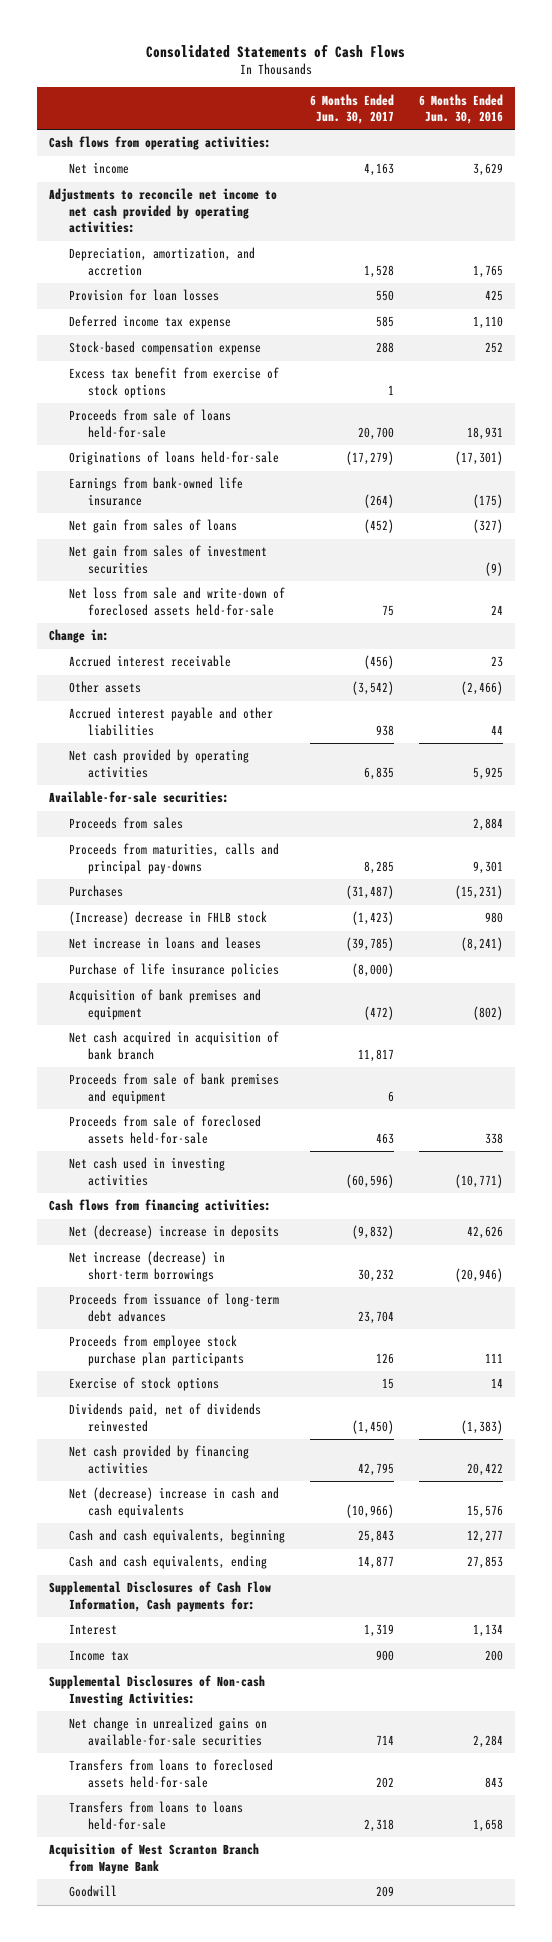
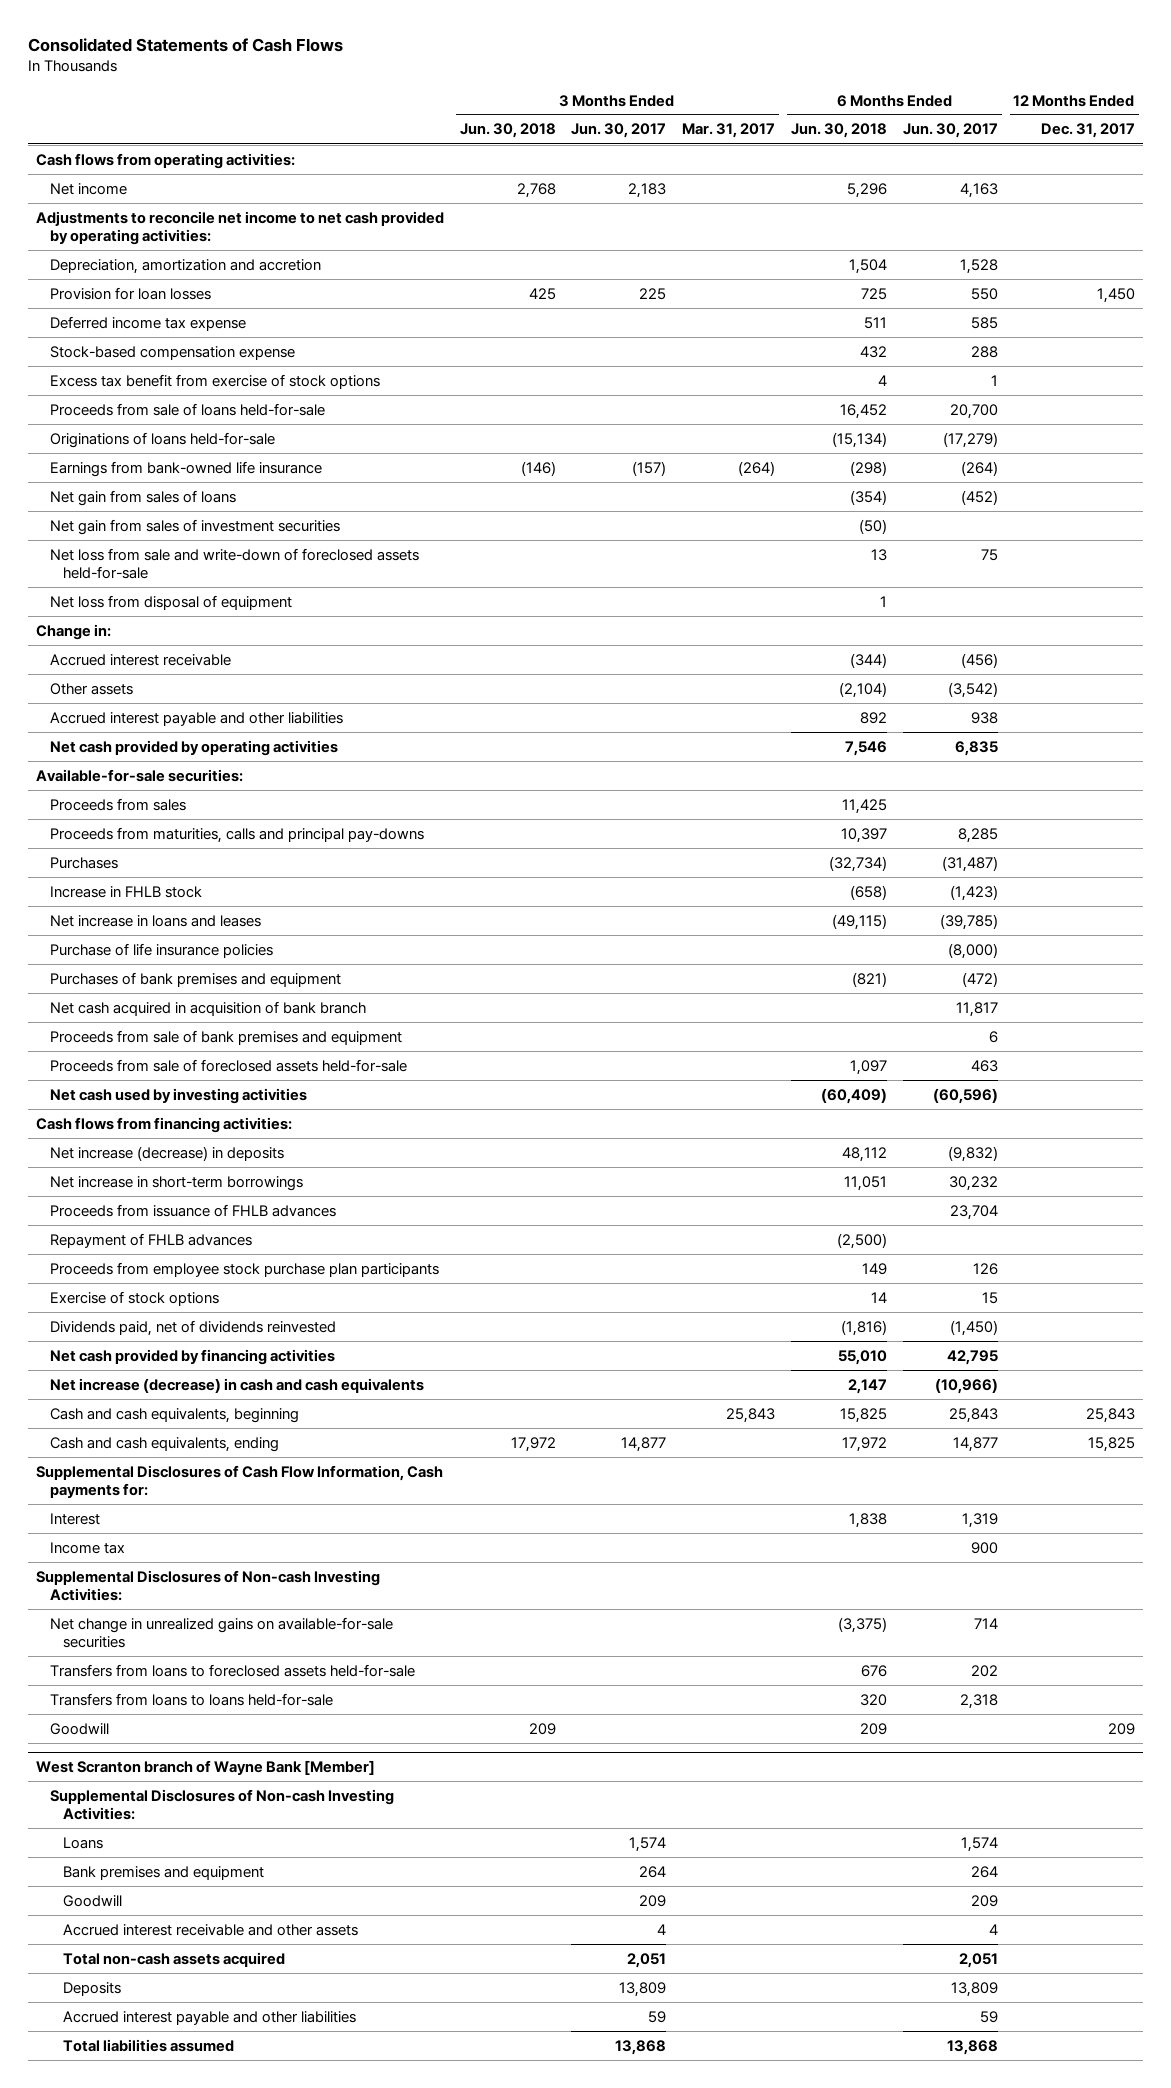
- | 6 Months Ended Jun. 30, 2017 | 6 Months Ended Jun. 30, 2016
+ | 3 Months Ended Jun. 30, 2018 | 3 Months Ended Jun. 30, 2017 | 3 Months Ended Mar. 31, 2017 | 6 Months Ended Jun. 30, 2018 | 6 Months Ended Jun. 30, 2017 | 12 Months Ended Dec. 31, 2017
- Depreciation, amortization, and accretion | 1,528 | 1,765
+ Depreciation, amortization and accretion | | | | 1,504 | 1,528 |
+ Net loss from disposal of equipment | | | | 1 | |
- (Increase) decrease in FHLB stock | (1,423) | 980
+ Increase in FHLB stock | | | | (658) | (1,423) |
- Acquisition of bank premises and equipment | (472) | (802)
+ Purchases of bank premises and equipment | | | | (821) | (472) |
- Net cash used in investing activities | (60,596) | (10,771)
+ Net cash used by investing activities | | | | (60,409) | (60,596) |
- Net (decrease) increase in deposits | (9,832) | 42,626
- Net increase (decrease) in short-term borrowings | 30,232 | (20,946)
- Proceeds from issuance of long-term debt advances | 23,704 |
+ Net increase (decrease) in deposits | | | | 48,112 | (9,832) |
+ Net increase in short-term borrowings | | | | 11,051 | 30,232 |
+ Proceeds from issuance of FHLB advances | | | | | 23,704 |
+ Repayment of FHLB advances | | | | (2,500) | |
- Net (decrease) increase in cash and cash equivalents | (10,966) | 15,576
+ Net increase (decrease) in cash and cash equivalents | | | | 2,147 | (10,966) |
- Acquisition of West Scranton Branch from Wayne Bank
+ Goodwill | 209 | | | 209 | | 209
+ West Scranton branch of Wayne Bank [Member]
+ Supplemental Disclosures of Non-cash Investing Activities:
+ Loans | | 1,574 | | | 1,574 |
+ Bank premises and equipment | | 264 | | | 264 |
+ Accrued interest receivable and other assets | | 4 | | | 4 |
+ Total non-cash assets acquired | | 2,051 | | | 2,051 |
+ Deposits | | 13,809 | | | 13,809 |
+ Accrued interest payable and other liabilities | | 59 | | | 59 |
+ Total liabilities assumed | | 13,868 | | | 13,868 |

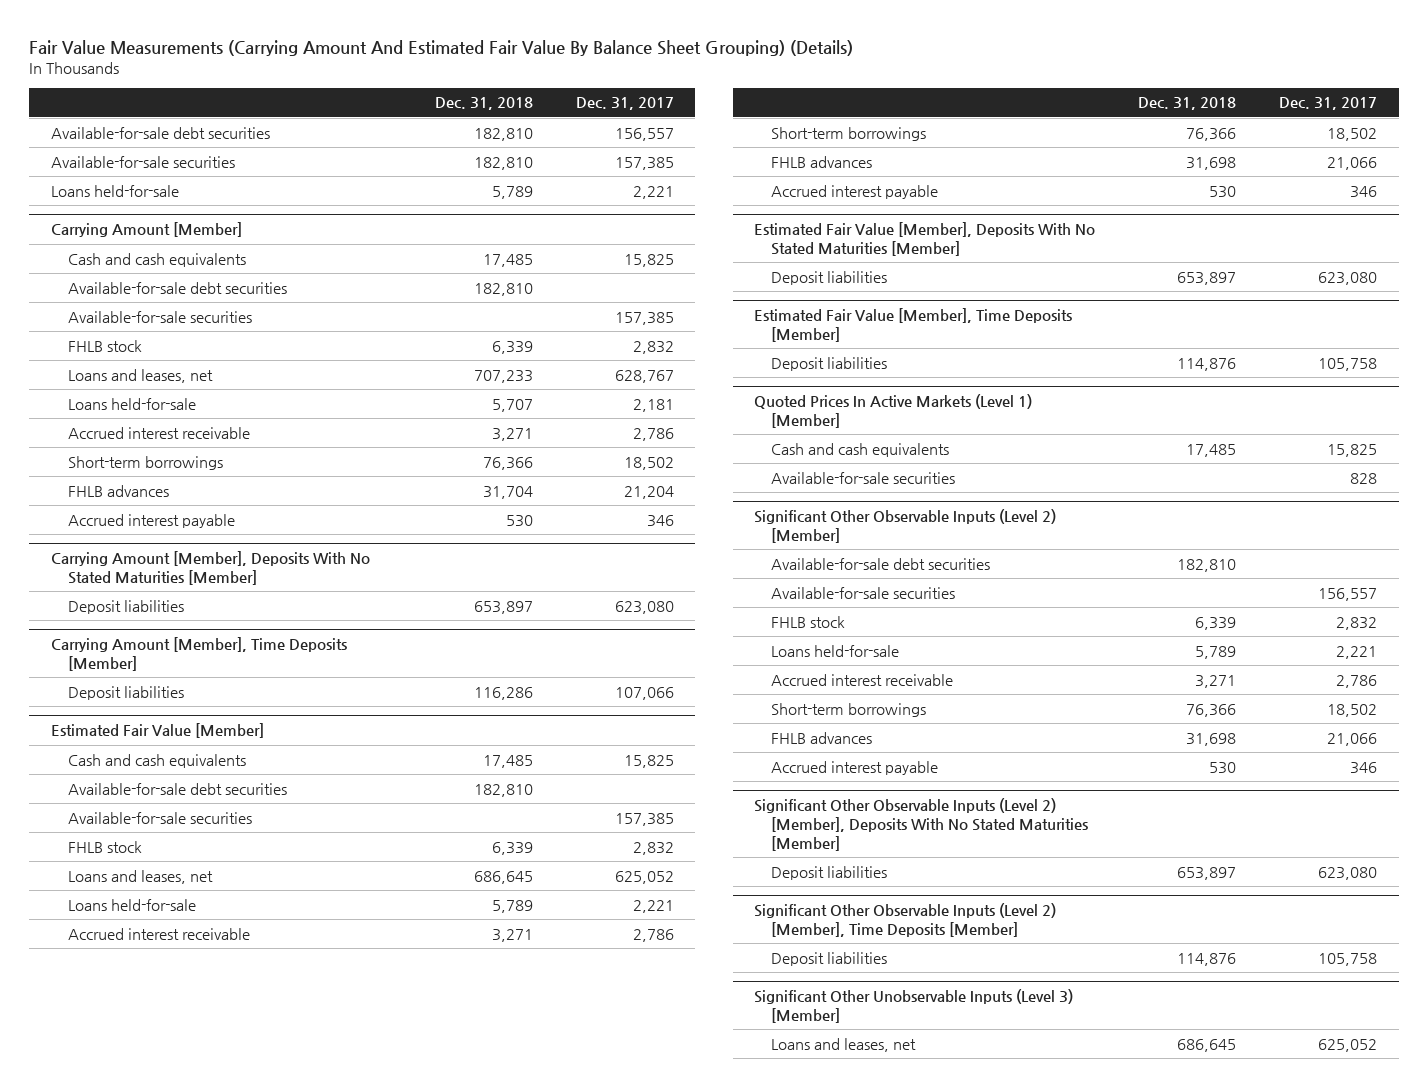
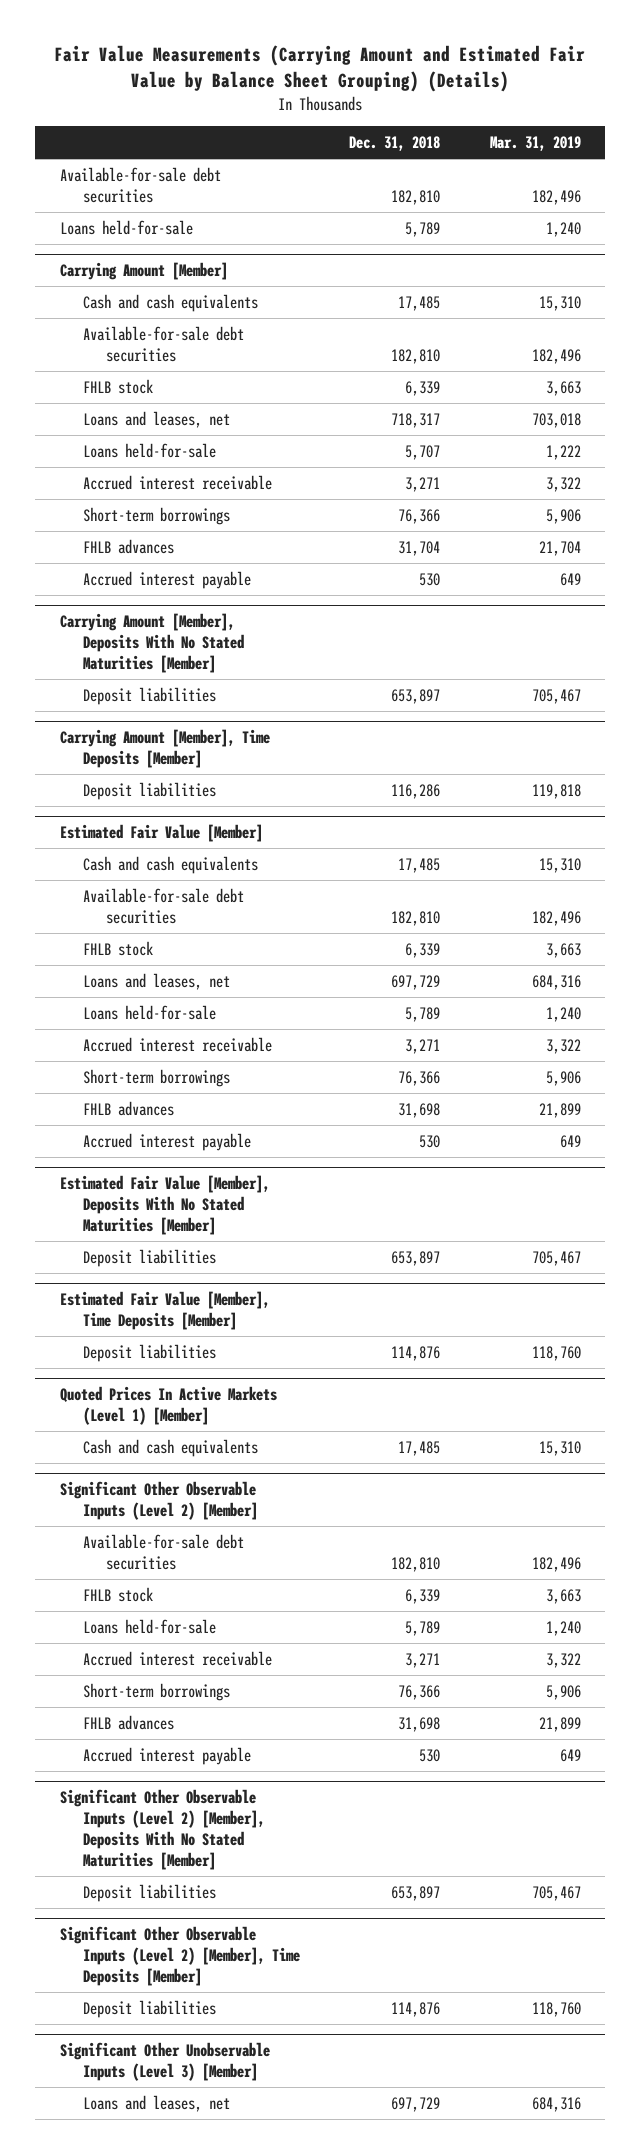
- Fair Value Measurements (Carrying Amount And Estimated Fair Value By Balance Sheet Grouping) (Details)
+ Fair Value Measurements (Carrying Amount and Estimated Fair Value by Balance Sheet Grouping) (Details)
- | Dec. 31, 2018 | Dec. 31, 2017
+ | Dec. 31, 2018 | Mar. 31, 2019
- Available-for-sale securities | 182,810 | 157,385
@ Carrying Amount [Member]
- Available-for-sale securities | | 157,385
- Loans and leases, net | 707,233 | 628,767
+ Loans and leases, net | 718,317 | 703,018
@ Estimated Fair Value [Member]
- Available-for-sale securities | | 157,385
- Loans and leases, net | 686,645 | 625,052
+ Loans and leases, net | 697,729 | 684,316
@ Quoted Prices In Active Markets (Level 1) [Member]
- Available-for-sale securities | | 828
@ Significant Other Observable Inputs (Level 2) [Member]
- Available-for-sale securities | | 156,557
@ Significant Other Unobservable Inputs (Level 3) [Member]
- Loans and leases, net | 686,645 | 625,052
+ Loans and leases, net | 697,729 | 684,316

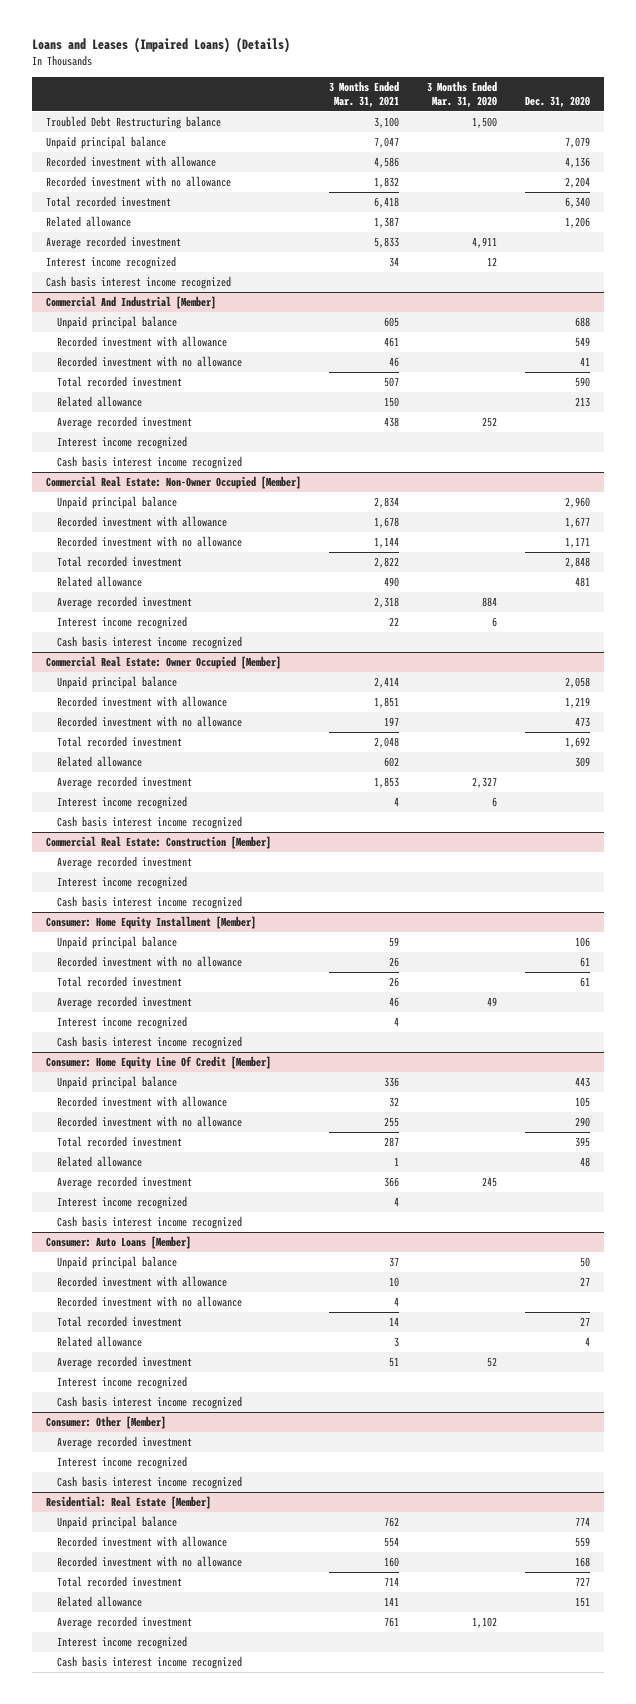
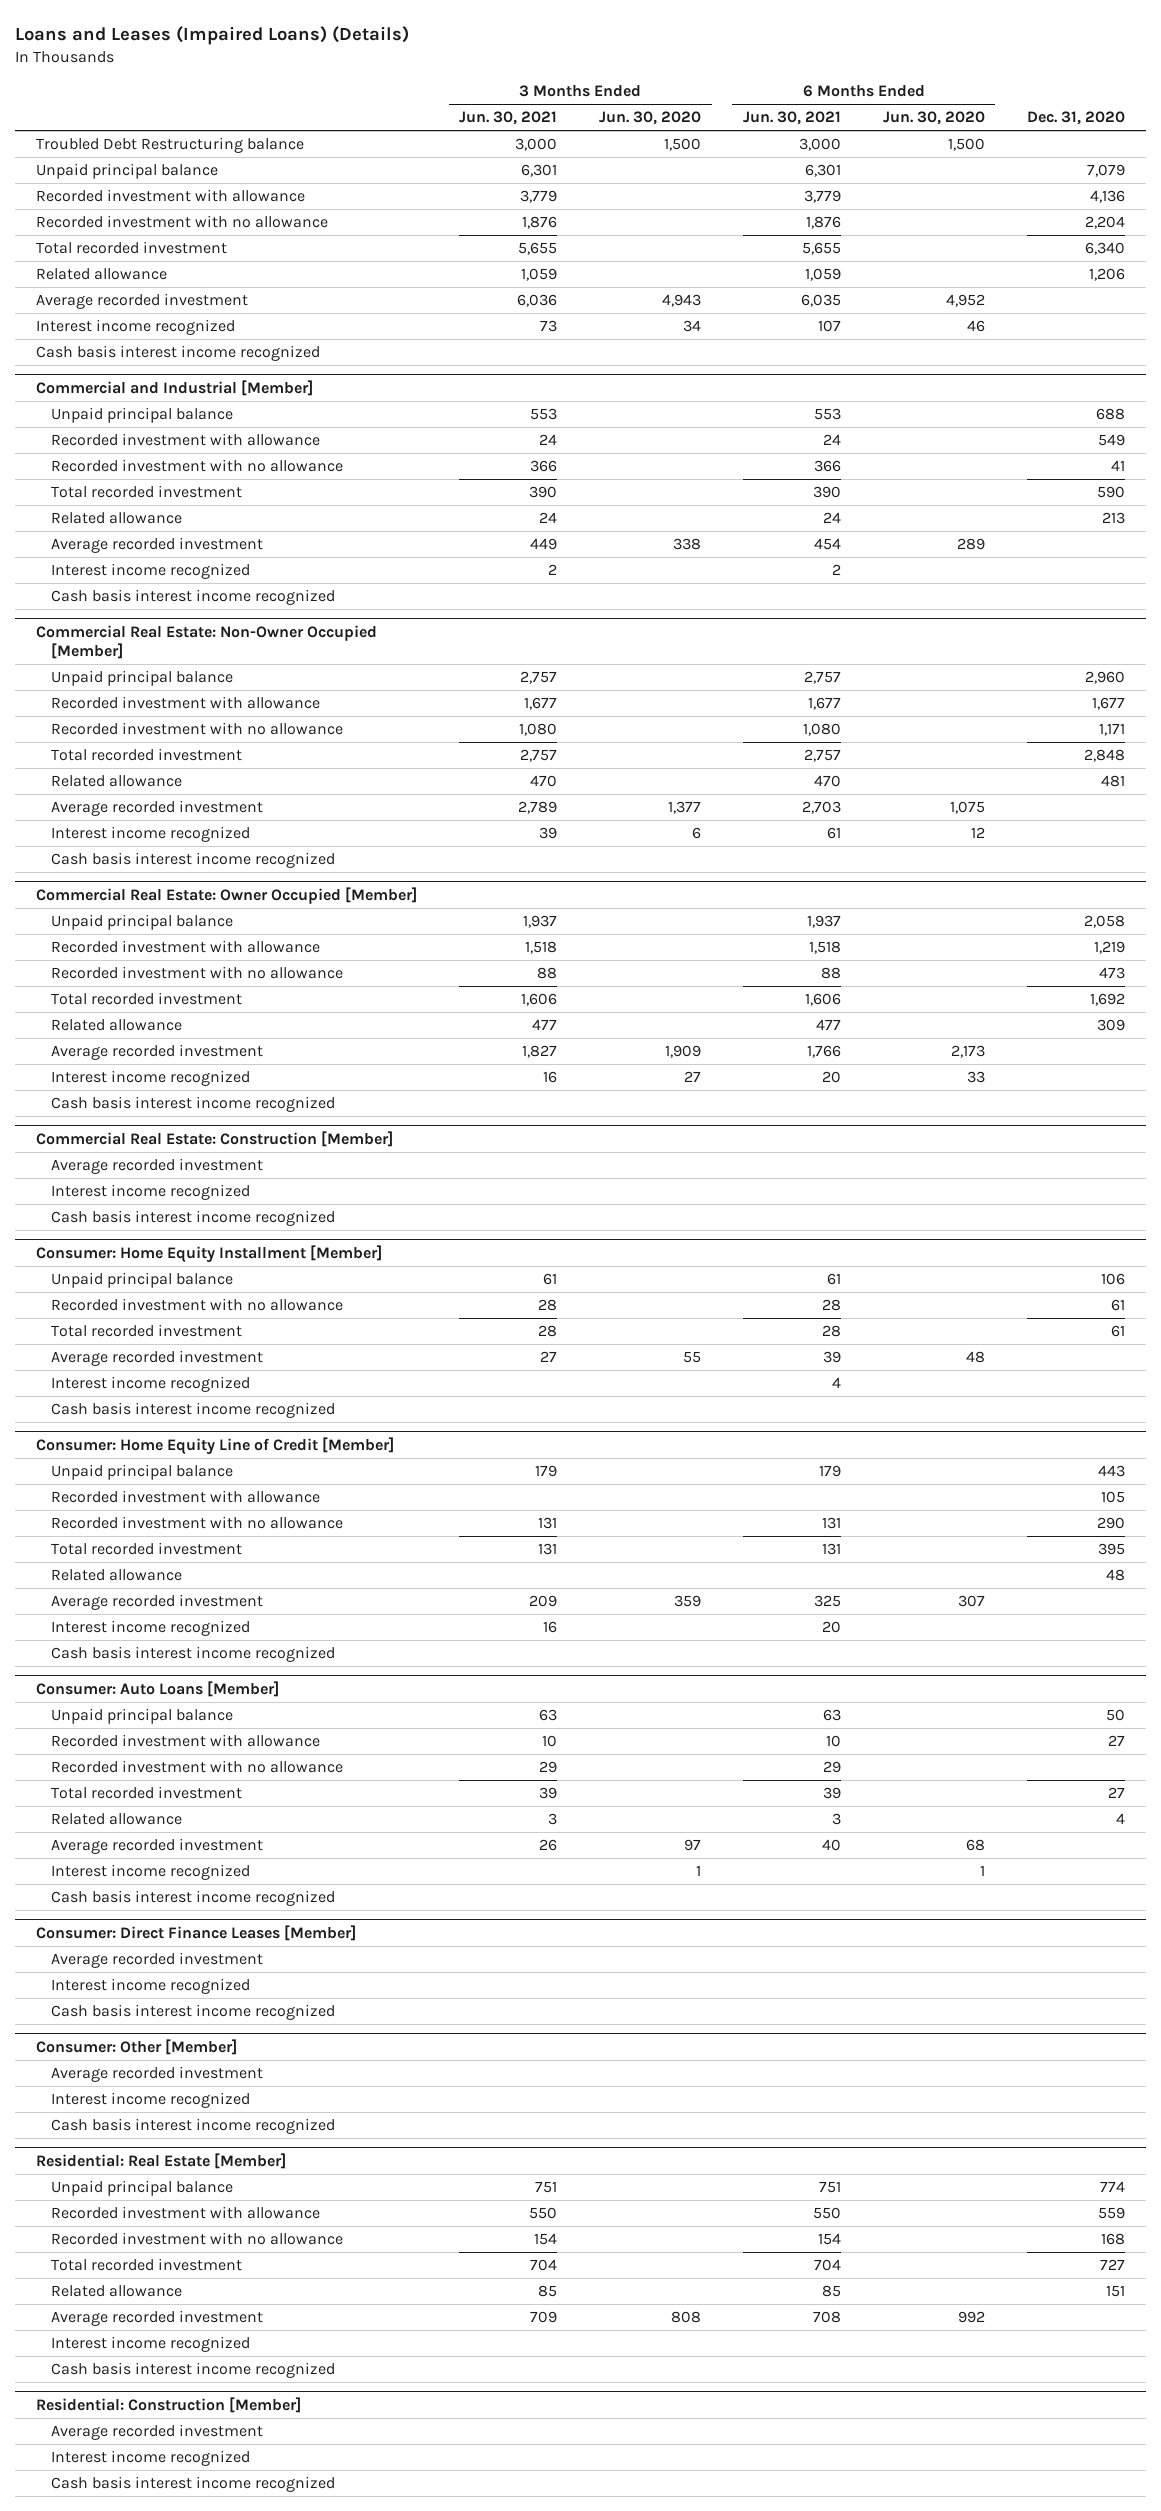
- | 3 Months Ended Mar. 31, 2021 | 3 Months Ended Mar. 31, 2020 | Dec. 31, 2020
+ | 3 Months Ended Jun. 30, 2021 | 3 Months Ended Jun. 30, 2020 | 6 Months Ended Jun. 30, 2021 | 6 Months Ended Jun. 30, 2020 | Dec. 31, 2020
- Commercial And Industrial [Member]
+ Commercial and Industrial [Member]
- Consumer: Home Equity Line Of Credit [Member]
+ Consumer: Home Equity Line of Credit [Member]
+ Consumer: Direct Finance Leases [Member]
+ Average recorded investment
+ Interest income recognized
+ Cash basis interest income recognized
+ Residential: Construction [Member]
+ Average recorded investment
+ Interest income recognized
+ Cash basis interest income recognized

